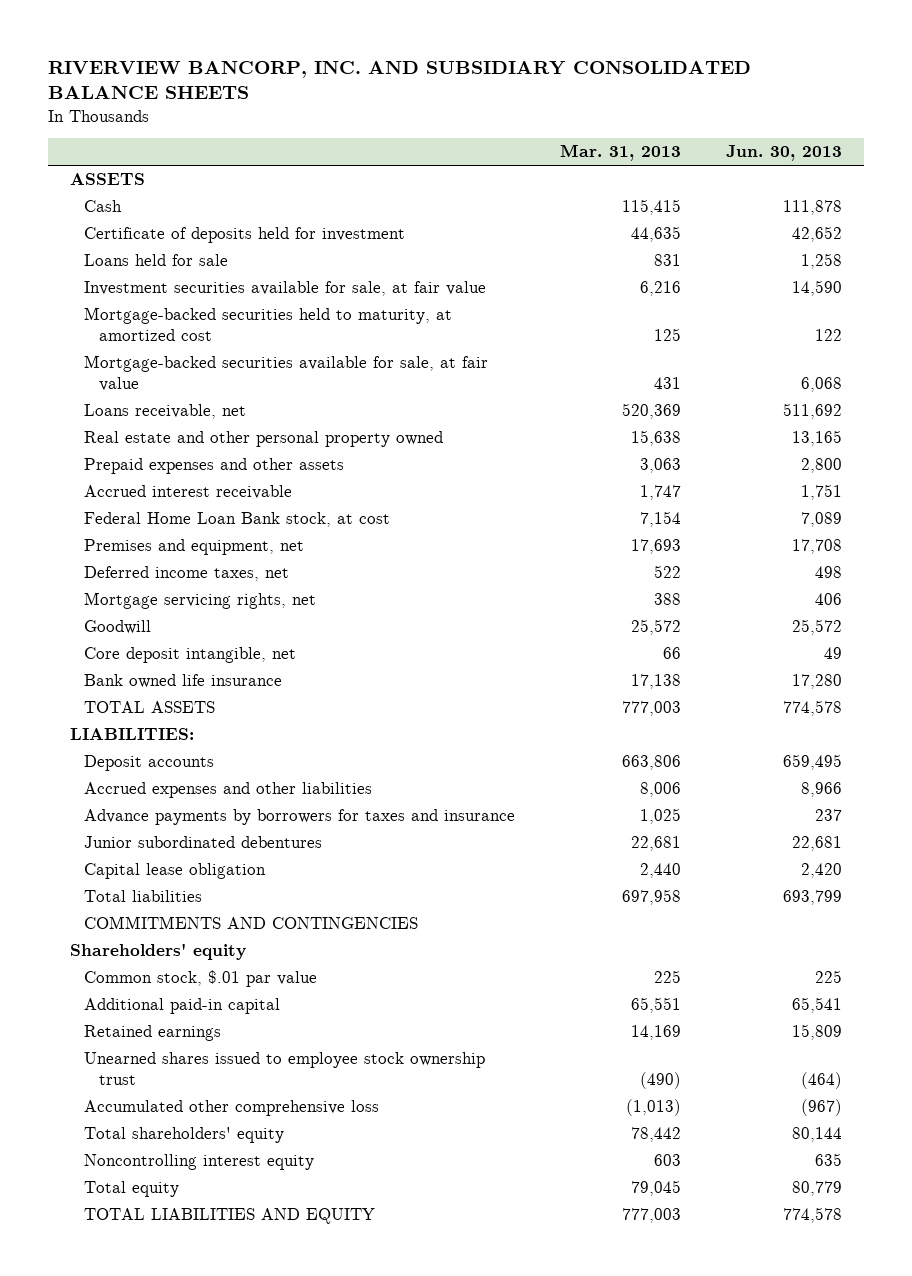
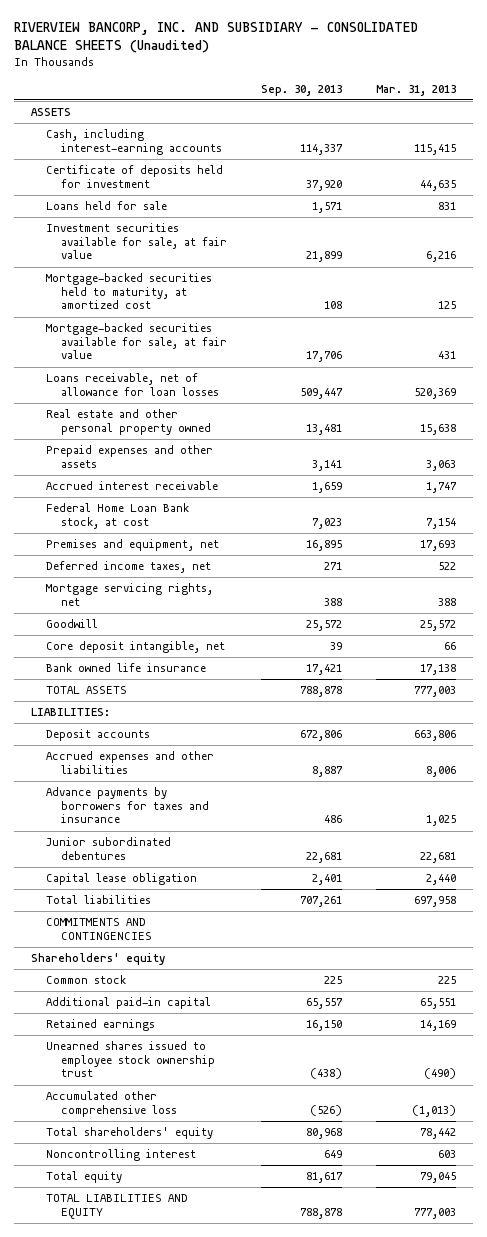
- RIVERVIEW BANCORP, INC. AND SUBSIDIARY CONSOLIDATED BALANCE SHEETS
+ RIVERVIEW BANCORP, INC. AND SUBSIDIARY - CONSOLIDATED BALANCE SHEETS (Unaudited)
- | Mar. 31, 2013 | Jun. 30, 2013
+ | Sep. 30, 2013 | Mar. 31, 2013
- Cash | 115,415 | 111,878
+ Cash, including interest-earning accounts | 114,337 | 115,415
- Loans receivable, net | 520,369 | 511,692
+ Loans receivable, net of allowance for loan losses | 509,447 | 520,369
- Common stock, $.01 par value | 225 | 225
+ Common stock | 225 | 225
- Noncontrolling interest equity | 603 | 635
+ Noncontrolling interest | 649 | 603

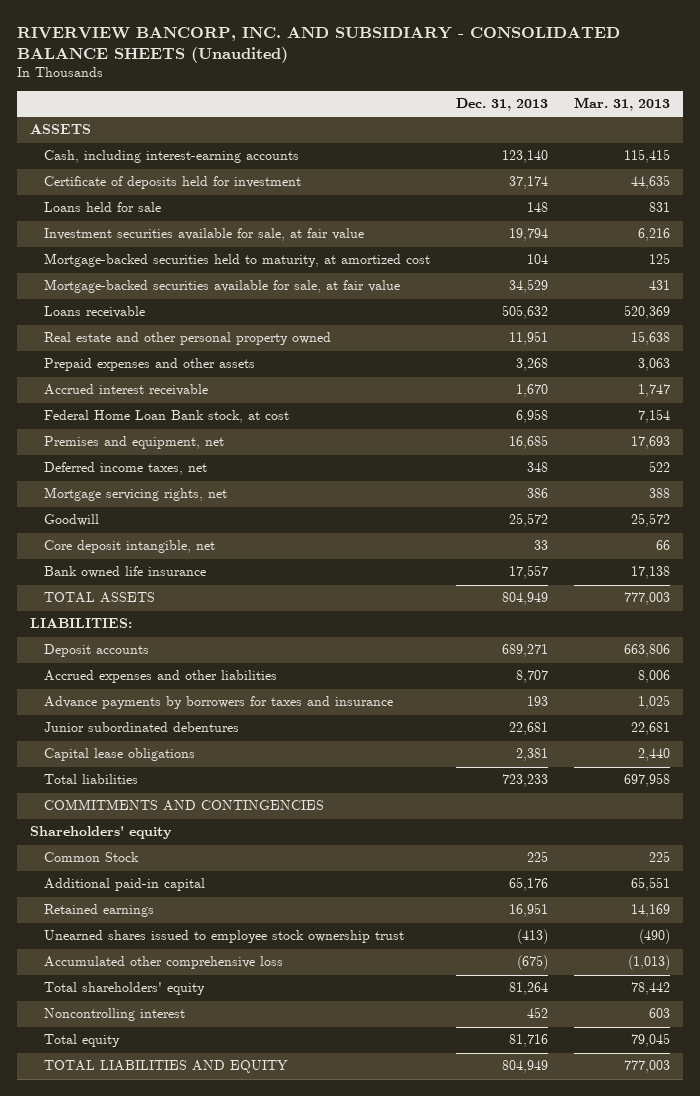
- | Sep. 30, 2013 | Mar. 31, 2013
+ | Dec. 31, 2013 | Mar. 31, 2013
- Loans receivable, net of allowance for loan losses | 509,447 | 520,369
+ Loans receivable | 505,632 | 520,369
- Capital lease obligation | 2,401 | 2,440
+ Capital lease obligations | 2,381 | 2,440
- Common stock | 225 | 225
+ Common Stock | 225 | 225

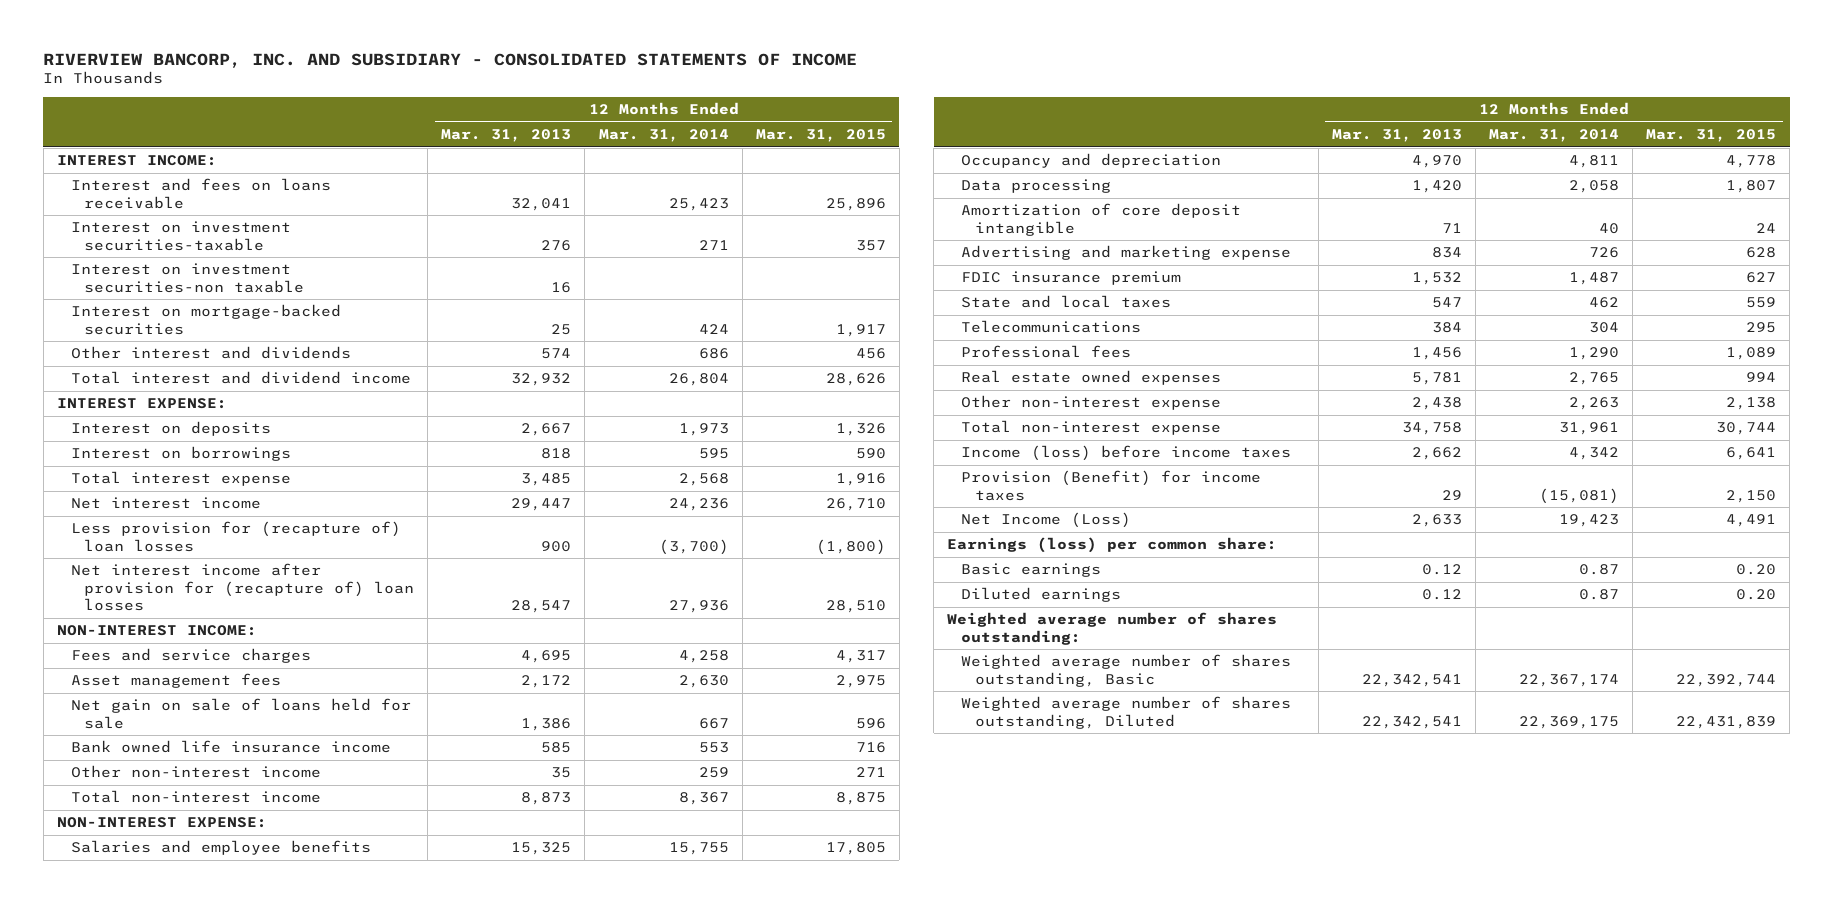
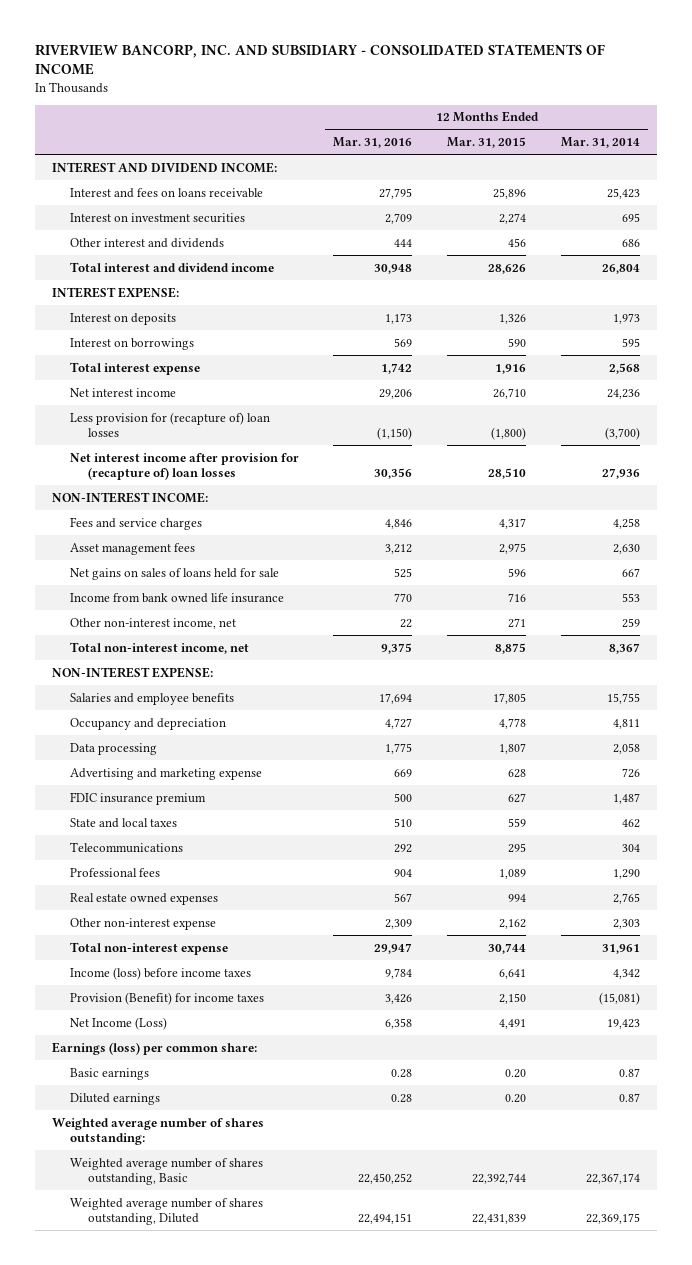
- | 12 Months Ended Mar. 31, 2013 | 12 Months Ended Mar. 31, 2014 | 12 Months Ended Mar. 31, 2015
+ | 12 Months Ended Mar. 31, 2016 | 12 Months Ended Mar. 31, 2015 | 12 Months Ended Mar. 31, 2014
- INTEREST INCOME:
+ INTEREST AND DIVIDEND INCOME:
- Interest on investment securities-taxable | 276 | 271 | 357
- Interest on investment securities-non taxable | 16 | |
- Interest on mortgage-backed securities | 25 | 424 | 1,917
+ Interest on investment securities | 2,709 | 2,274 | 695
- Net gain on sale of loans held for sale | 1,386 | 667 | 596
- Bank owned life insurance income | 585 | 553 | 716
- Other non-interest income | 35 | 259 | 271
- Total non-interest income | 8,873 | 8,367 | 8,875
+ Net gains on sales of loans held for sale | 525 | 596 | 667
+ Income from bank owned life insurance | 770 | 716 | 553
+ Other non-interest income, net | 22 | 271 | 259
+ Total non-interest income, net | 9,375 | 8,875 | 8,367
- Amortization of core deposit intangible | 71 | 40 | 24
- Other non-interest expense | 2,438 | 2,263 | 2,138
+ Other non-interest expense | 2,309 | 2,162 | 2,303

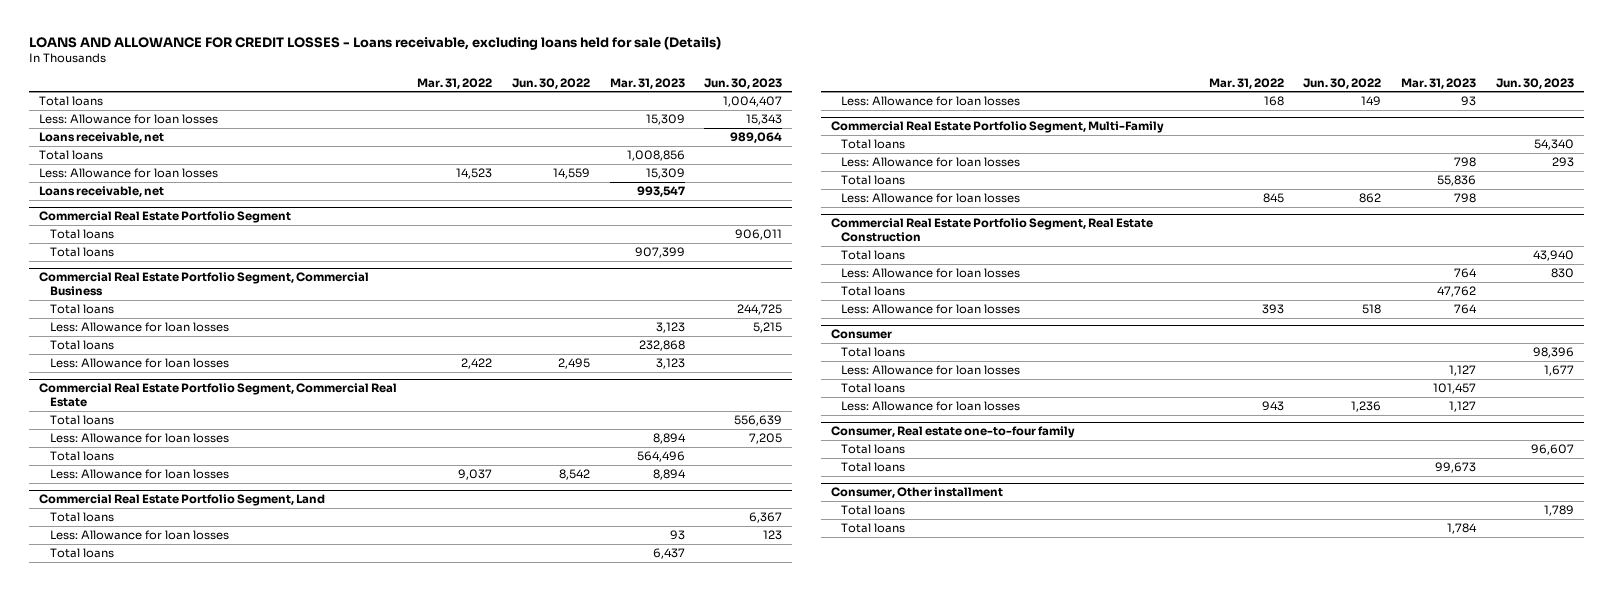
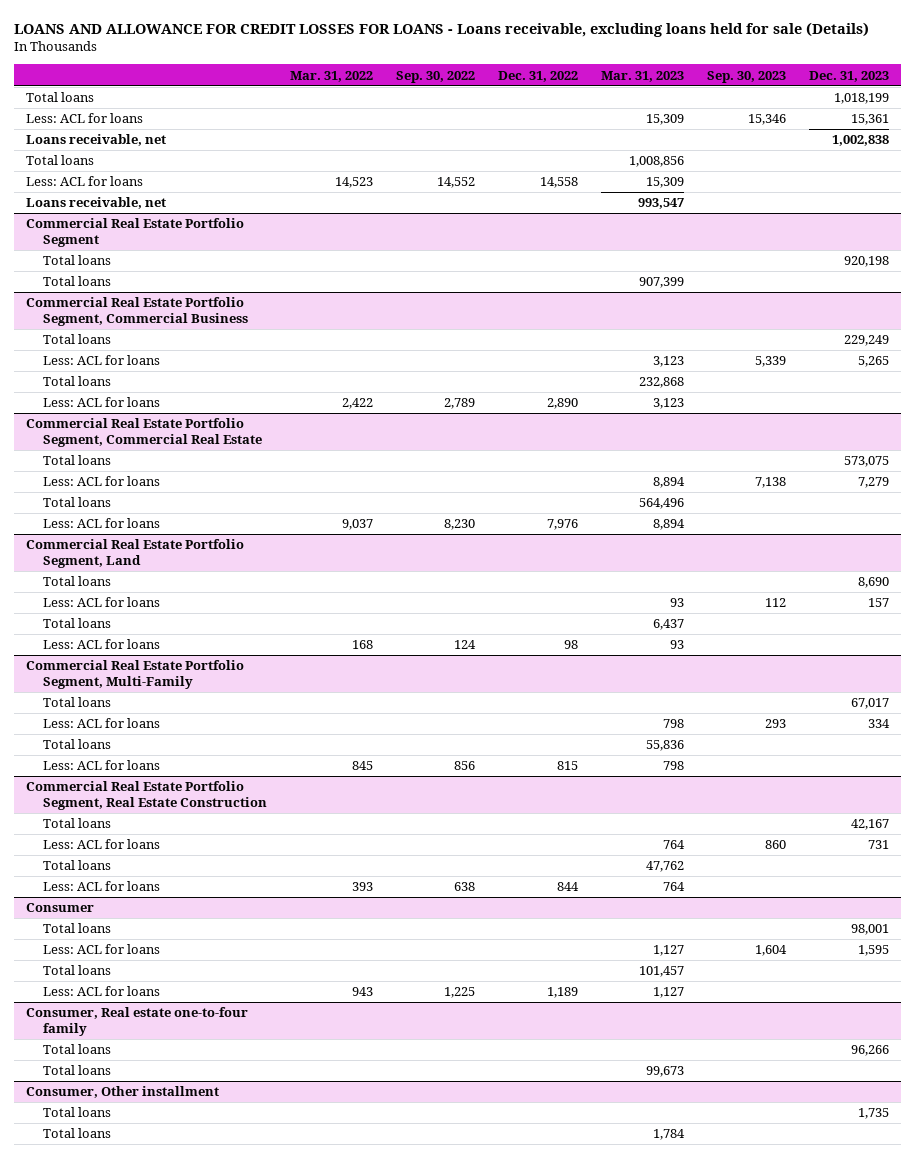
- LOANS AND ALLOWANCE FOR CREDIT LOSSES - Loans receivable, excluding loans held for sale (Details)
+ LOANS AND ALLOWANCE FOR CREDIT LOSSES FOR LOANS - Loans receivable, excluding loans held for sale (Details)
- | Mar. 31, 2022 | Jun. 30, 2022 | Mar. 31, 2023 | Jun. 30, 2023
+ | Mar. 31, 2022 | Sep. 30, 2022 | Dec. 31, 2022 | Mar. 31, 2023 | Sep. 30, 2023 | Dec. 31, 2023
- Less: Allowance for loan losses | | | 15,309 | 15,343
+ Less: ACL for loans | | | | 15,309 | 15,346 | 15,361
- Less: Allowance for loan losses | 14,523 | 14,559 | 15,309 |
+ Less: ACL for loans | 14,523 | 14,552 | 14,558 | 15,309 | |
@ Commercial Real Estate Portfolio Segment, Commercial Business
- Less: Allowance for loan losses | | | 3,123 | 5,215
+ Less: ACL for loans | | | | 3,123 | 5,339 | 5,265
- Less: Allowance for loan losses | 2,422 | 2,495 | 3,123 |
+ Less: ACL for loans | 2,422 | 2,789 | 2,890 | 3,123 | |
@ Commercial Real Estate Portfolio Segment, Commercial Real Estate
- Less: Allowance for loan losses | | | 8,894 | 7,205
+ Less: ACL for loans | | | | 8,894 | 7,138 | 7,279
- Less: Allowance for loan losses | 9,037 | 8,542 | 8,894 |
+ Less: ACL for loans | 9,037 | 8,230 | 7,976 | 8,894 | |
@ Commercial Real Estate Portfolio Segment, Land
- Less: Allowance for loan losses | | | 93 | 123
+ Less: ACL for loans | | | | 93 | 112 | 157
- Less: Allowance for loan losses | 168 | 149 | 93 |
+ Less: ACL for loans | 168 | 124 | 98 | 93 | |
@ Commercial Real Estate Portfolio Segment, Multi-Family
- Less: Allowance for loan losses | | | 798 | 293
+ Less: ACL for loans | | | | 798 | 293 | 334
- Less: Allowance for loan losses | 845 | 862 | 798 |
+ Less: ACL for loans | 845 | 856 | 815 | 798 | |
@ Commercial Real Estate Portfolio Segment, Real Estate Construction
- Less: Allowance for loan losses | | | 764 | 830
+ Less: ACL for loans | | | | 764 | 860 | 731
- Less: Allowance for loan losses | 393 | 518 | 764 |
+ Less: ACL for loans | 393 | 638 | 844 | 764 | |
@ Consumer
- Less: Allowance for loan losses | | | 1,127 | 1,677
+ Less: ACL for loans | | | | 1,127 | 1,604 | 1,595
- Less: Allowance for loan losses | 943 | 1,236 | 1,127 |
+ Less: ACL for loans | 943 | 1,225 | 1,189 | 1,127 | |

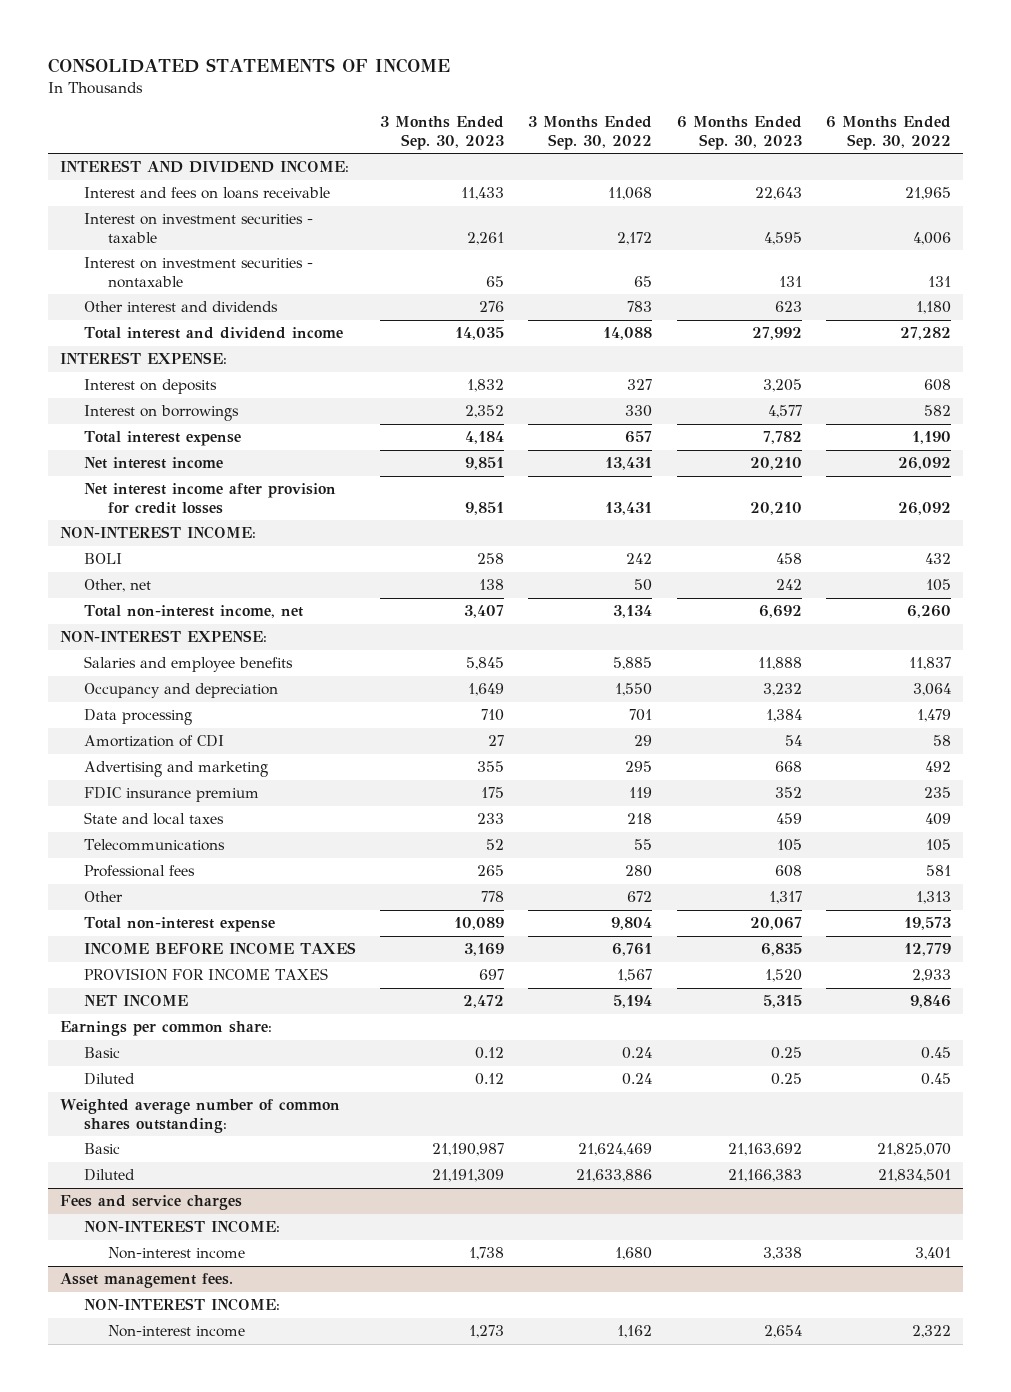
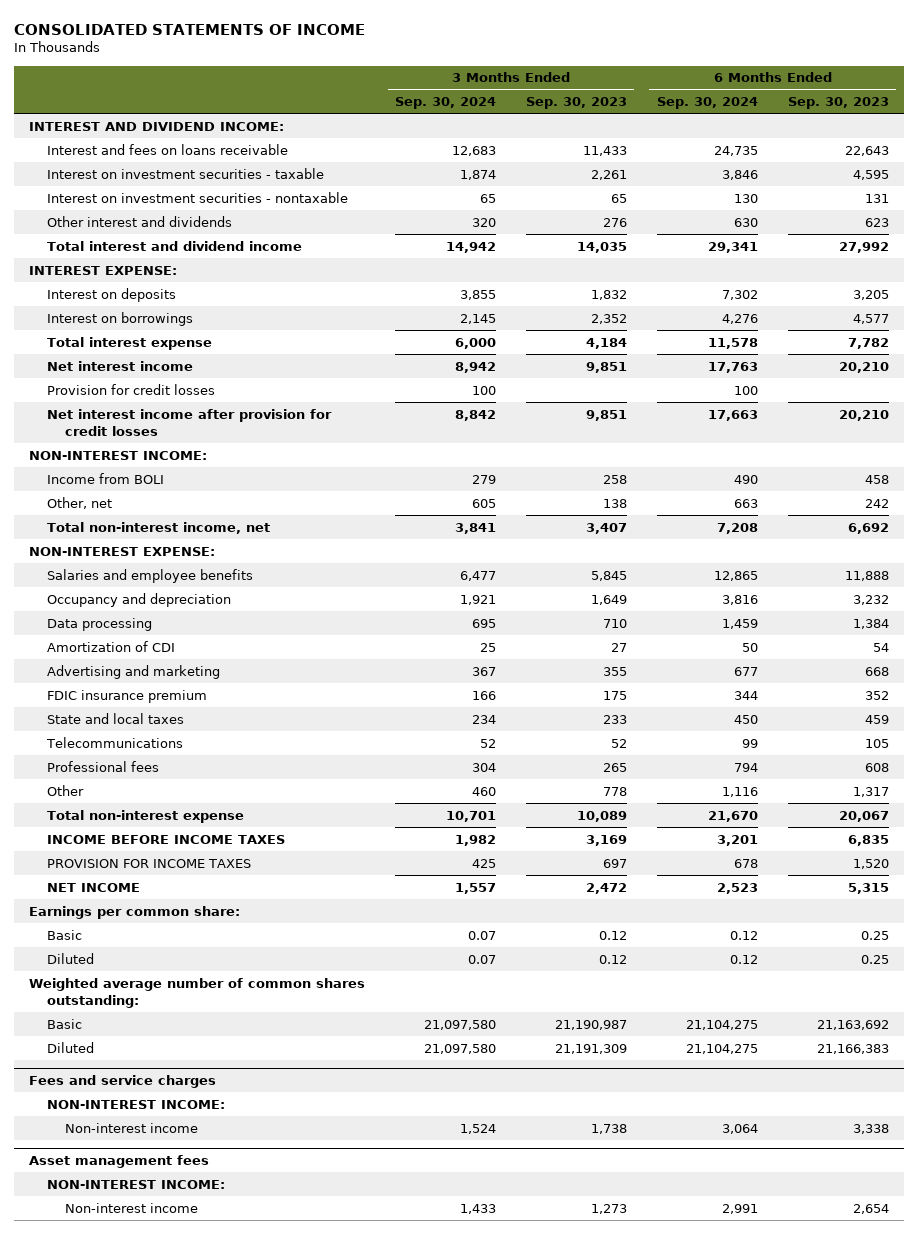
- | 3 Months Ended Sep. 30, 2023 | 3 Months Ended Sep. 30, 2022 | 6 Months Ended Sep. 30, 2023 | 6 Months Ended Sep. 30, 2022
+ | 3 Months Ended Sep. 30, 2024 | 3 Months Ended Sep. 30, 2023 | 6 Months Ended Sep. 30, 2024 | 6 Months Ended Sep. 30, 2023
+ Provision for credit losses | 100 | | 100 |
- BOLI | 258 | 242 | 458 | 432
+ Income from BOLI | 279 | 258 | 490 | 458
- Asset management fees.
+ Asset management fees

